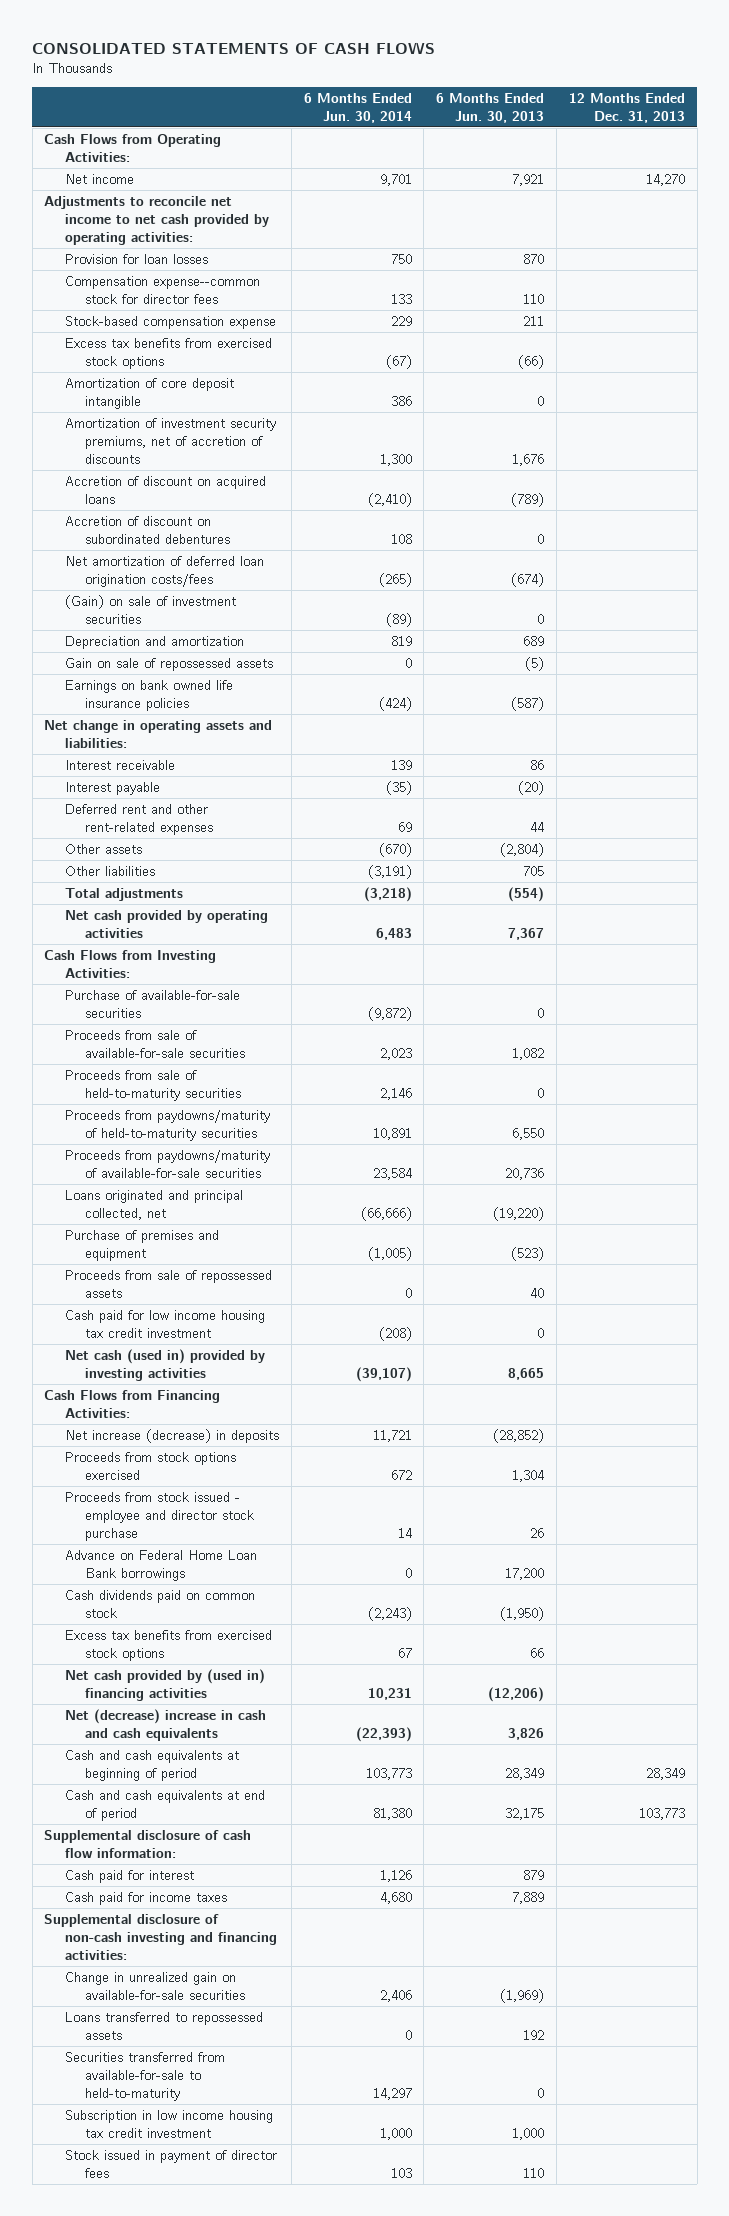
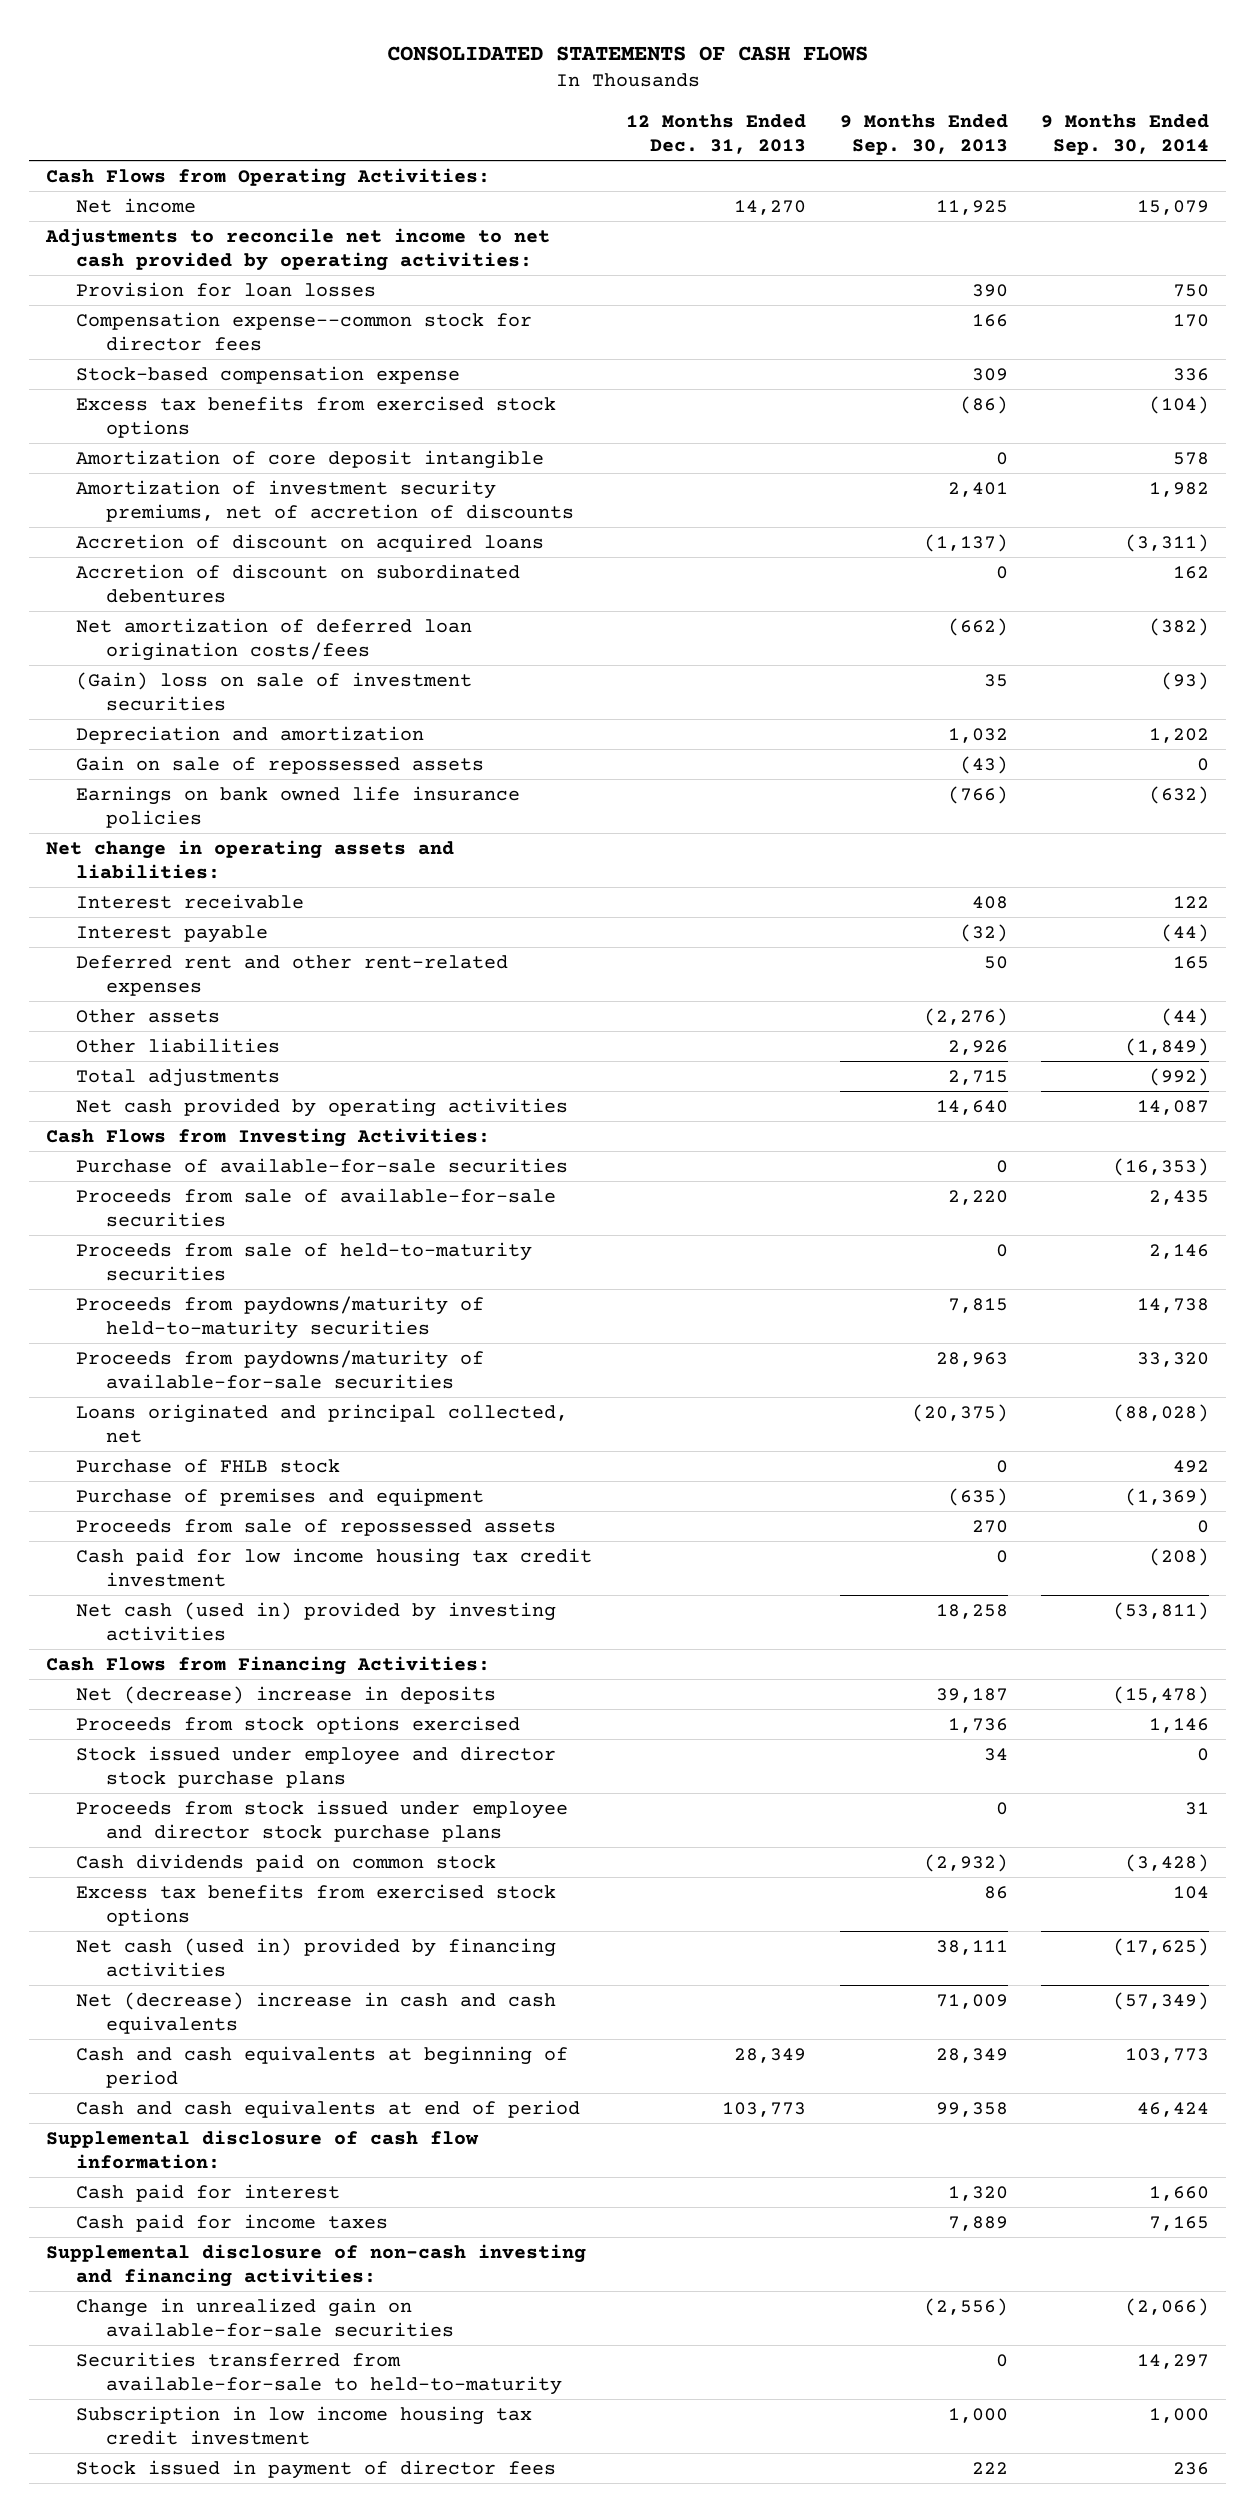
- | 6 Months Ended Jun. 30, 2014 | 6 Months Ended Jun. 30, 2013 | 12 Months Ended Dec. 31, 2013
+ | 12 Months Ended Dec. 31, 2013 | 9 Months Ended Sep. 30, 2013 | 9 Months Ended Sep. 30, 2014
- (Gain) on sale of investment securities | (89) | 0 |
+ (Gain) loss on sale of investment securities | | 35 | (93)
+ Purchase of FHLB stock | | 0 | 492
- Net increase (decrease) in deposits | 11,721 | (28,852) |
+ Net (decrease) increase in deposits | | 39,187 | (15,478)
- Proceeds from stock issued - employee and director stock purchase | 14 | 26 |
- Advance on Federal Home Loan Bank borrowings | 0 | 17,200 |
+ Stock issued under employee and director stock purchase plans | | 34 | 0
+ Proceeds from stock issued under employee and director stock purchase plans | | 0 | 31
- Net cash provided by (used in) financing activities | 10,231 | (12,206) |
+ Net cash (used in) provided by financing activities | | 38,111 | (17,625)
- Loans transferred to repossessed assets | 0 | 192 |

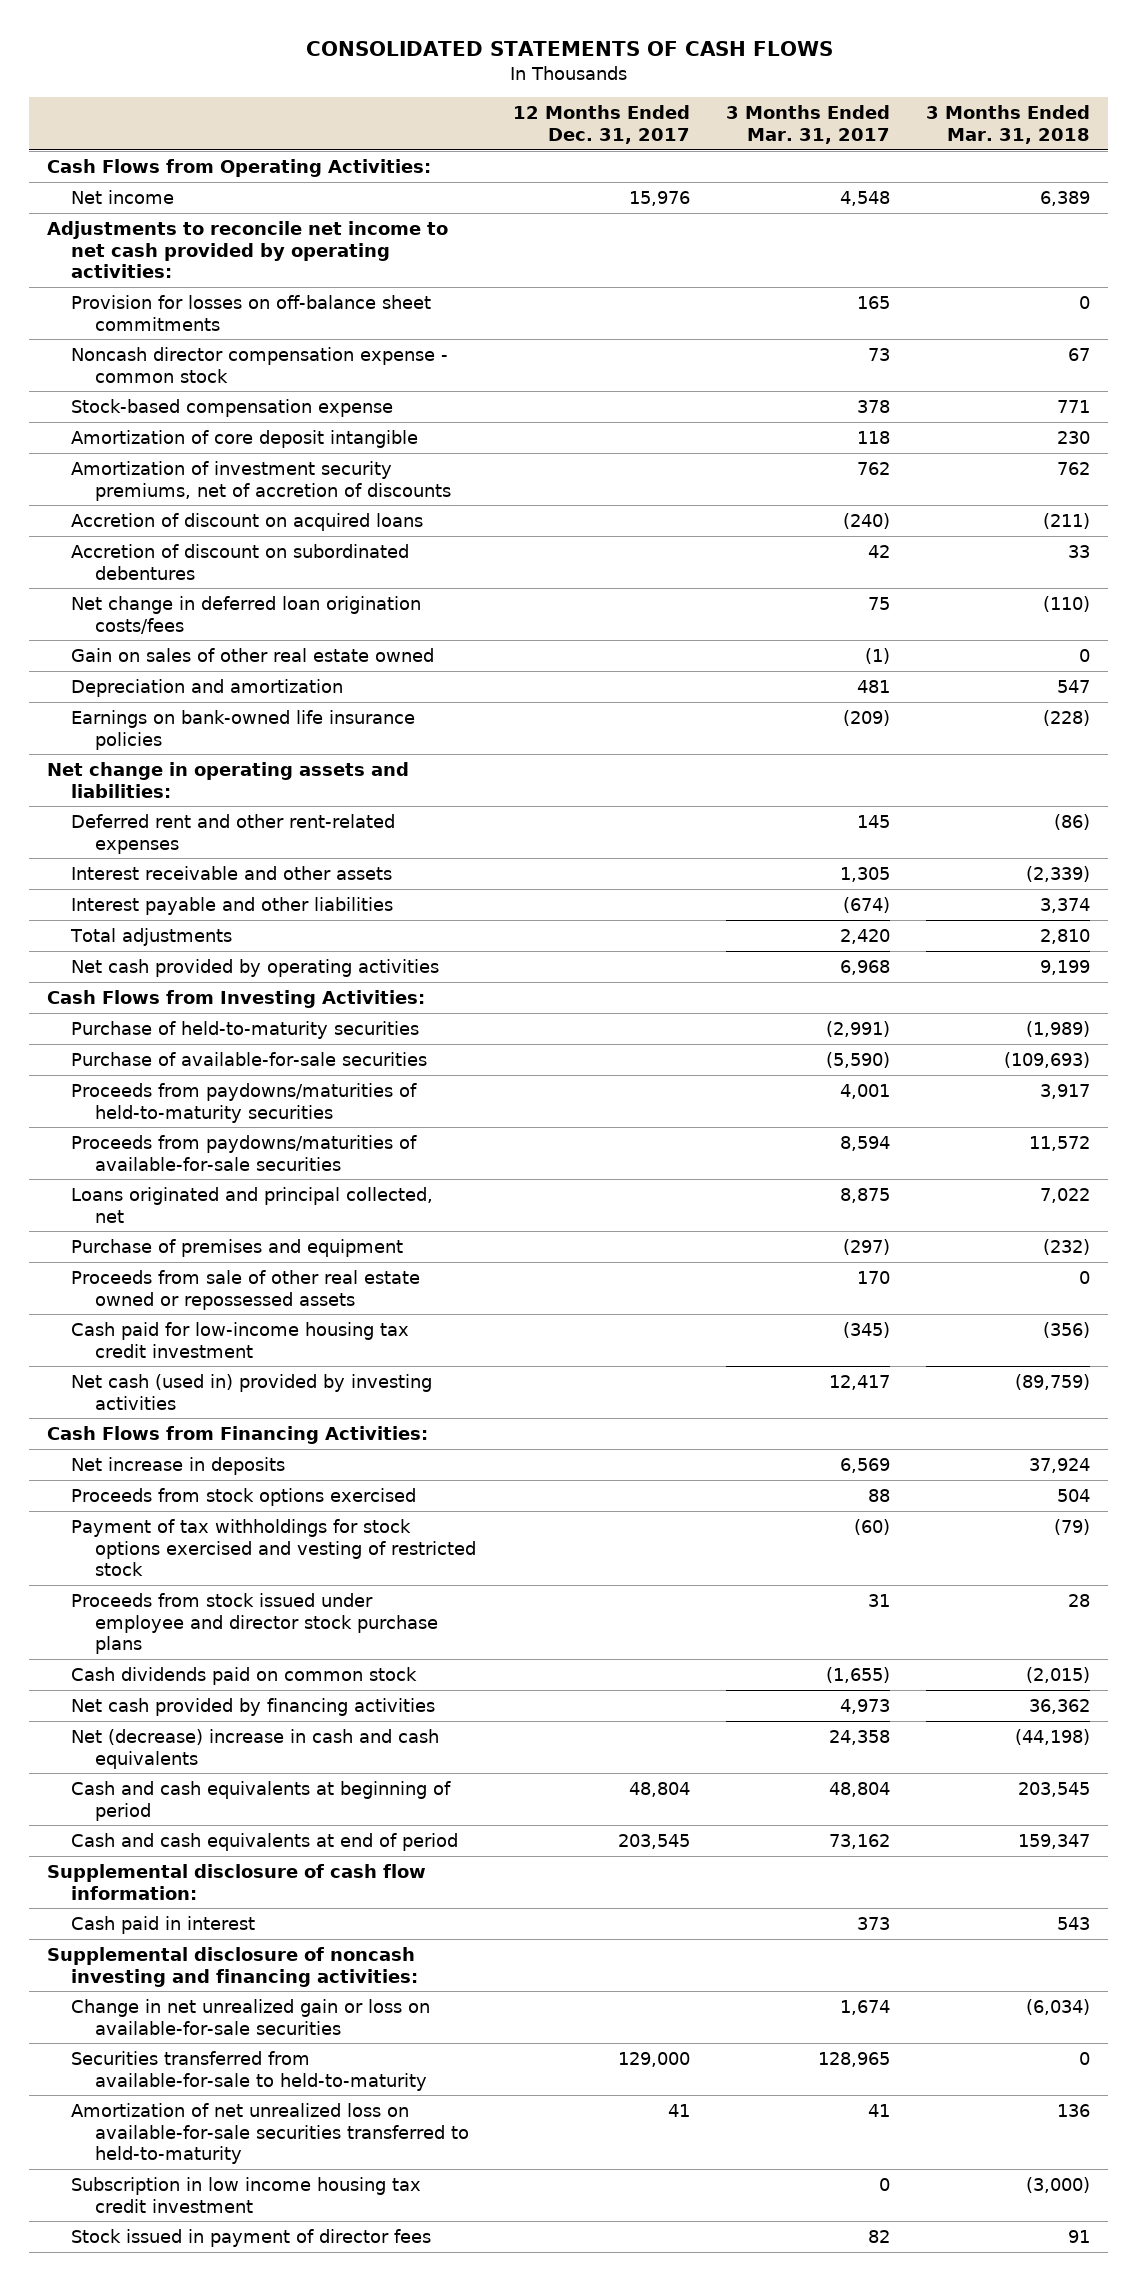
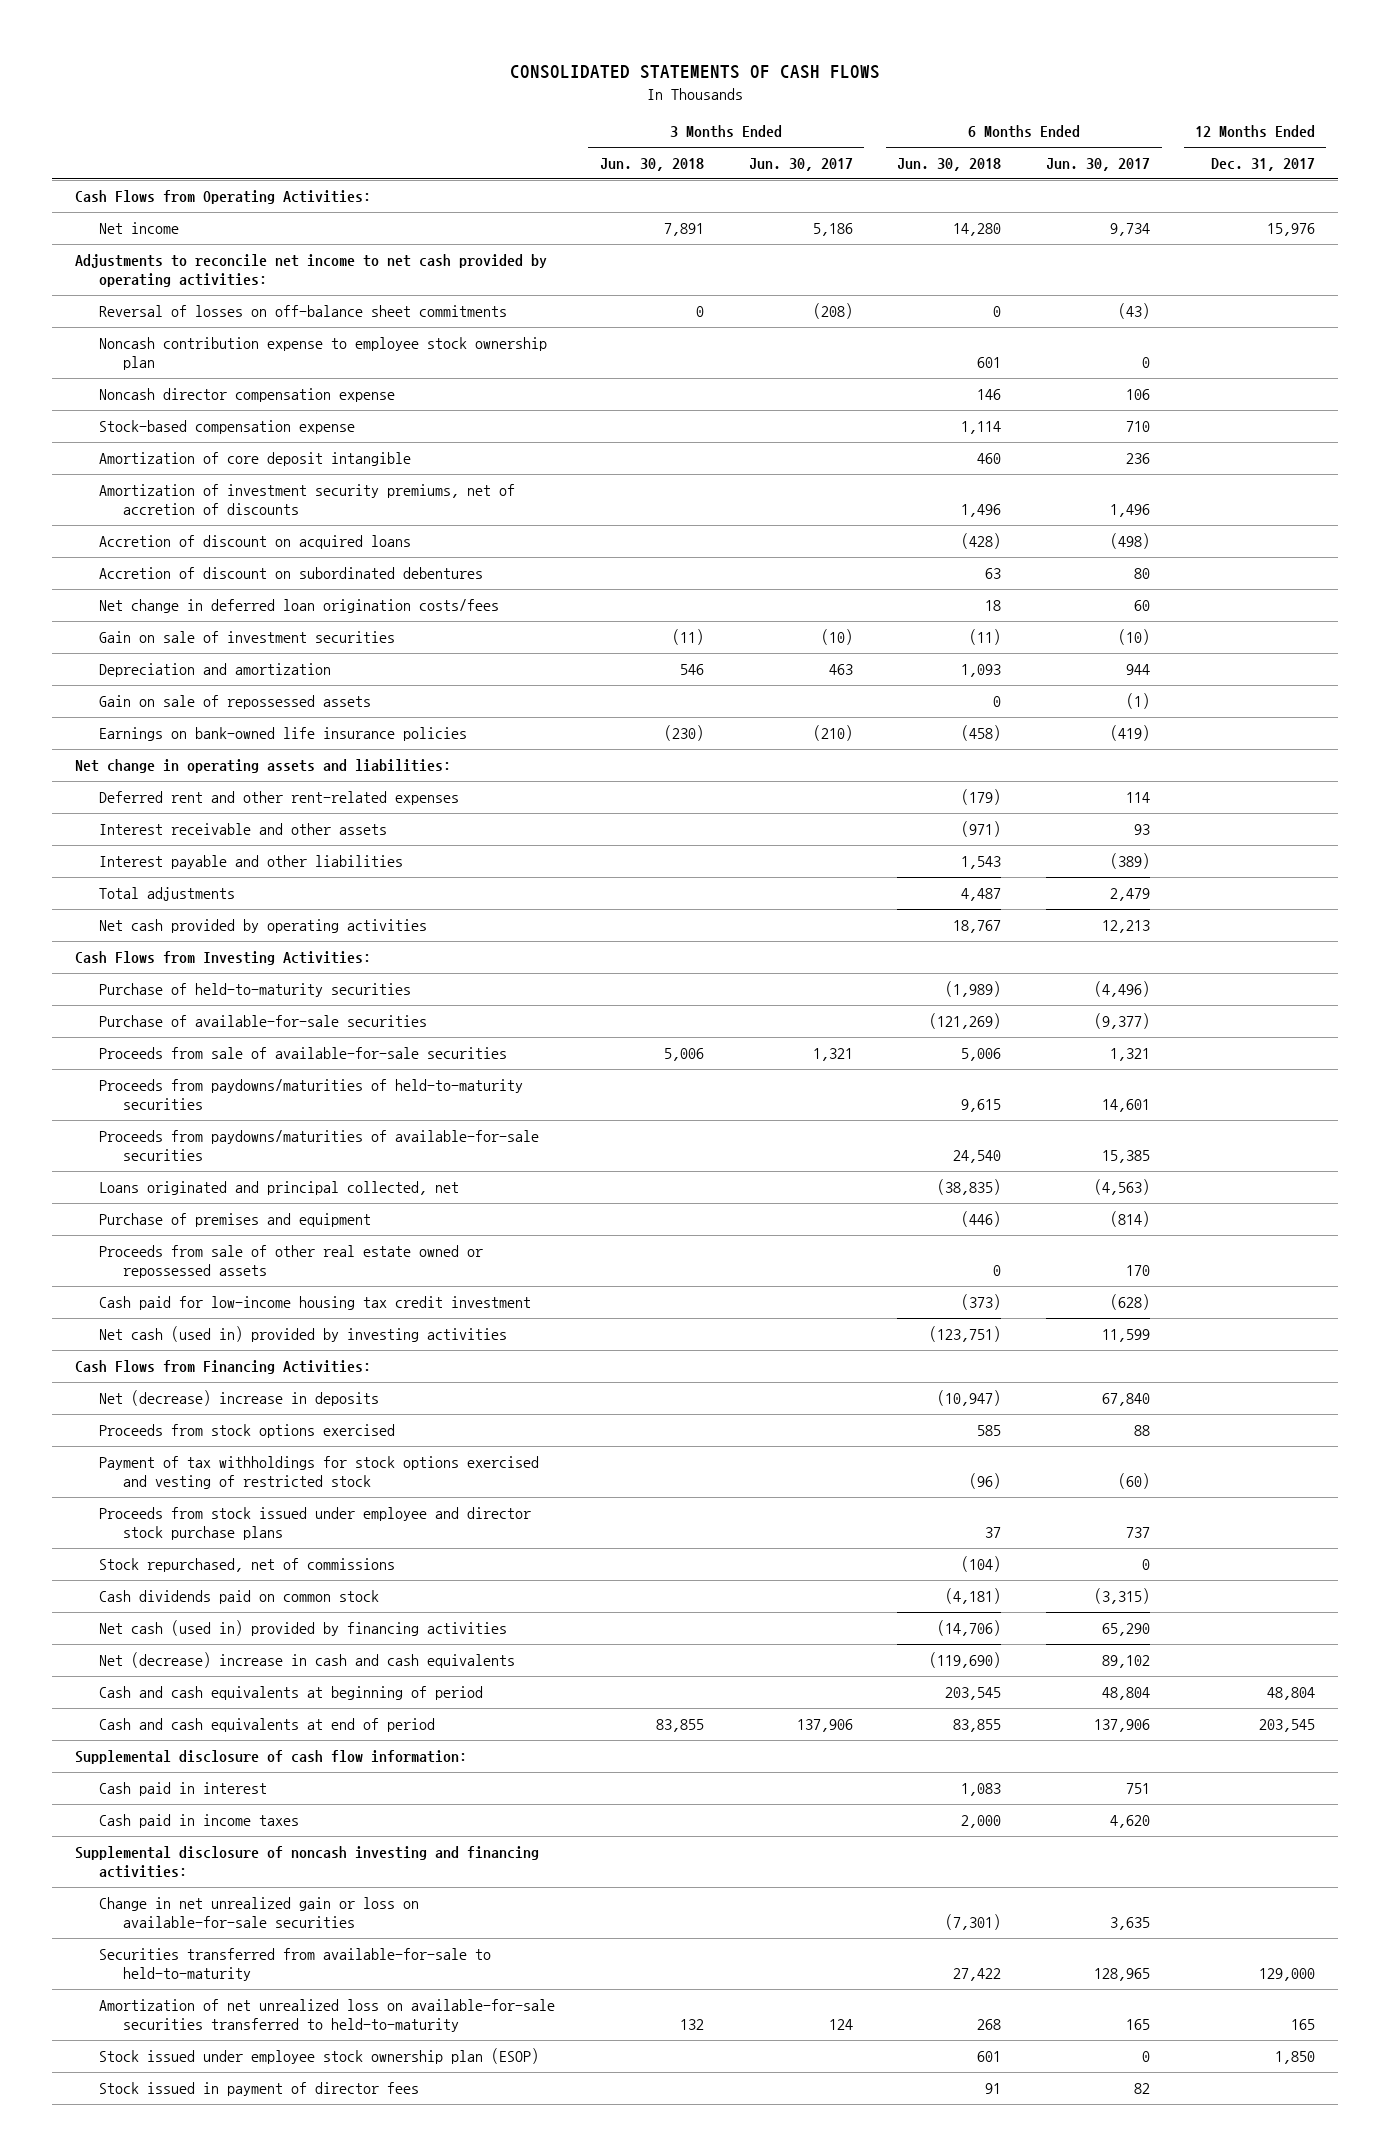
- | 12 Months Ended Dec. 31, 2017 | 3 Months Ended Mar. 31, 2017 | 3 Months Ended Mar. 31, 2018
+ | 3 Months Ended Jun. 30, 2018 | 3 Months Ended Jun. 30, 2017 | 6 Months Ended Jun. 30, 2018 | 6 Months Ended Jun. 30, 2017 | 12 Months Ended Dec. 31, 2017
- Provision for losses on off-balance sheet commitments | | 165 | 0
- Noncash director compensation expense - common stock | | 73 | 67
+ Reversal of losses on off-balance sheet commitments | 0 | (208) | 0 | (43) |
+ Noncash contribution expense to employee stock ownership plan | | | 601 | 0 |
+ Noncash director compensation expense | | | 146 | 106 |
- Gain on sales of other real estate owned | | (1) | 0
+ Gain on sale of investment securities | (11) | (10) | (11) | (10) |
+ Gain on sale of repossessed assets | | | 0 | (1) |
+ Proceeds from sale of available-for-sale securities | 5,006 | 1,321 | 5,006 | 1,321 |
- Net increase in deposits | | 6,569 | 37,924
+ Net (decrease) increase in deposits | | | (10,947) | 67,840 |
+ Stock repurchased, net of commissions | | | (104) | 0 |
- Net cash provided by financing activities | | 4,973 | 36,362
+ Net cash (used in) provided by financing activities | | | (14,706) | 65,290 |
+ Cash paid in income taxes | | | 2,000 | 4,620 |
- Amortization of net unrealized loss on available-for-sale securities transferred to held-to-maturity | 41 | 41 | 136
- Subscription in low income housing tax credit investment | | 0 | (3,000)
+ Amortization of net unrealized loss on available-for-sale securities transferred to held-to-maturity | 132 | 124 | 268 | 165 | 165
+ Stock issued under employee stock ownership plan (ESOP) | | | 601 | 0 | 1,850

